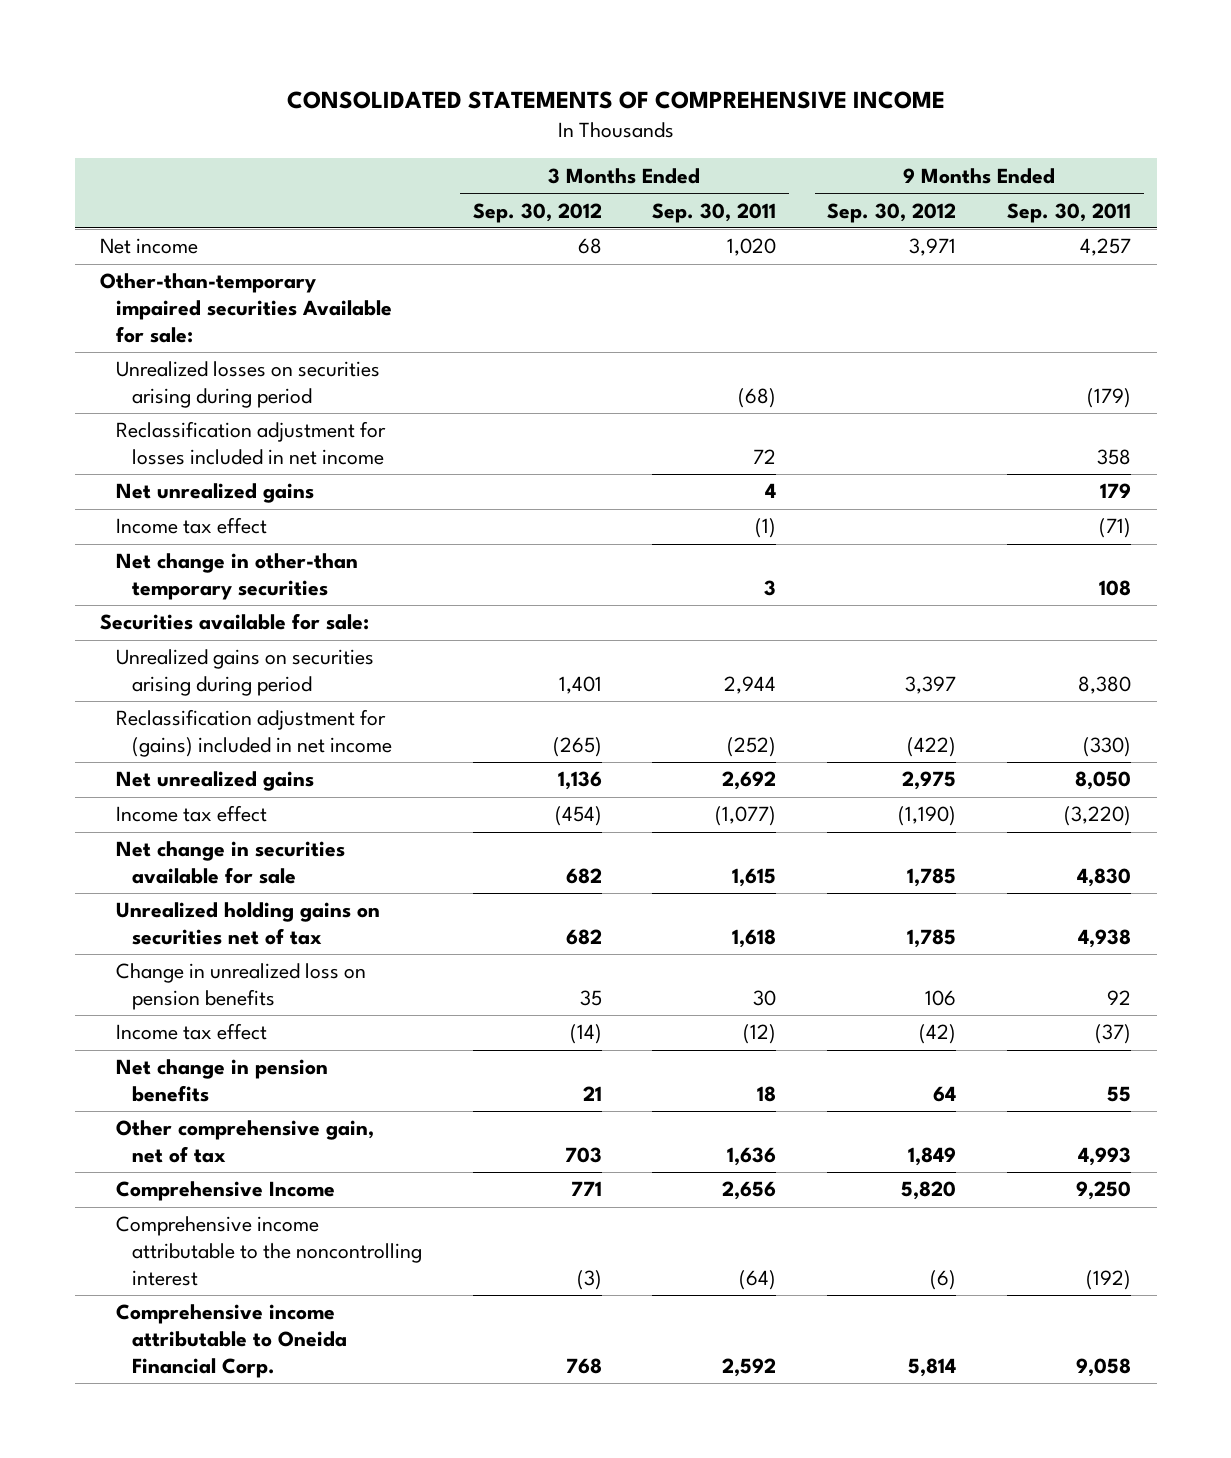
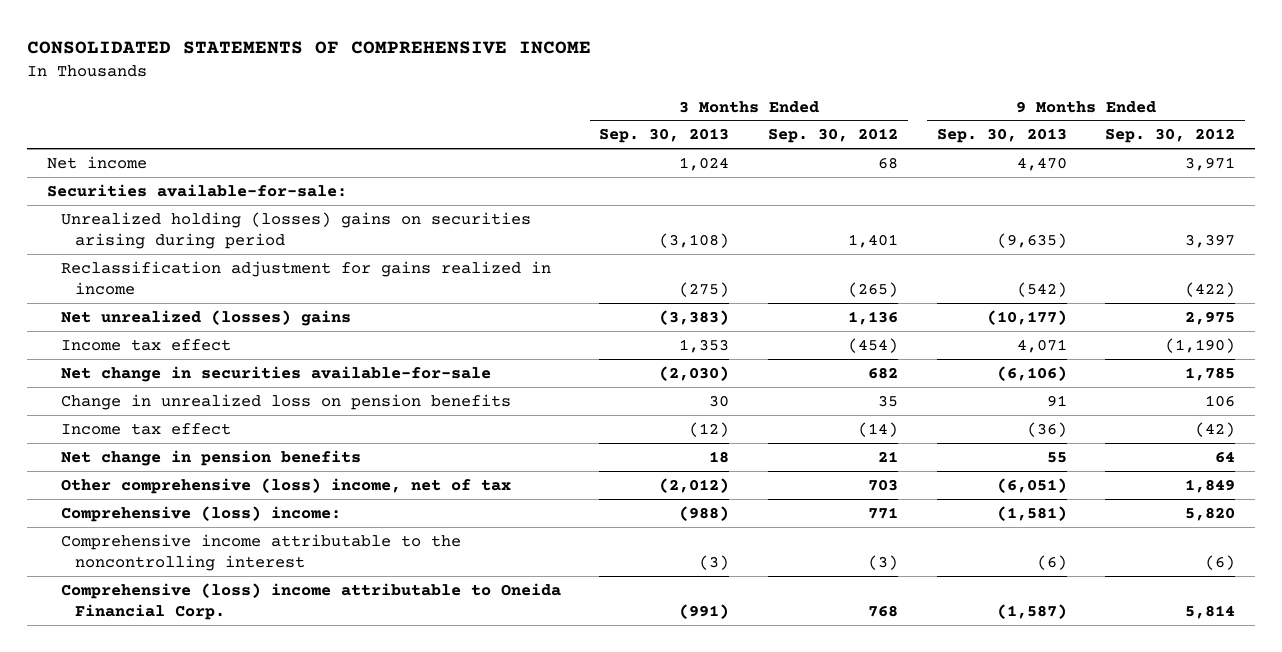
- | 3 Months Ended Sep. 30, 2012 | 3 Months Ended Sep. 30, 2011 | 9 Months Ended Sep. 30, 2012 | 9 Months Ended Sep. 30, 2011
+ | 3 Months Ended Sep. 30, 2013 | 3 Months Ended Sep. 30, 2012 | 9 Months Ended Sep. 30, 2013 | 9 Months Ended Sep. 30, 2012
- Other-than-temporary impaired securities Available for sale:
- Unrealized losses on securities arising during period | | (68) | | (179)
- Reclassification adjustment for losses included in net income | | 72 | | 358
- Net unrealized gains | | 4 | | 179
- Income tax effect | | (1) | | (71)
- Net change in other-than temporary securities | | 3 | | 108
- Securities available for sale:
- Unrealized gains on securities arising during period | 1,401 | 2,944 | 3,397 | 8,380
- Reclassification adjustment for (gains) included in net income | (265) | (252) | (422) | (330)
- Net unrealized gains | 1,136 | 2,692 | 2,975 | 8,050
+ Securities available-for-sale:
+ Unrealized holding (losses) gains on securities arising during period | (3,108) | 1,401 | (9,635) | 3,397
+ Reclassification adjustment for gains realized in income | (275) | (265) | (542) | (422)
+ Net unrealized (losses) gains | (3,383) | 1,136 | (10,177) | 2,975
- Net change in securities available for sale | 682 | 1,615 | 1,785 | 4,830
- Unrealized holding gains on securities net of tax | 682 | 1,618 | 1,785 | 4,938
+ Net change in securities available-for-sale | (2,030) | 682 | (6,106) | 1,785
- Other comprehensive gain, net of tax | 703 | 1,636 | 1,849 | 4,993
- Comprehensive Income | 771 | 2,656 | 5,820 | 9,250
+ Other comprehensive (loss) income, net of tax | (2,012) | 703 | (6,051) | 1,849
+ Comprehensive (loss) income: | (988) | 771 | (1,581) | 5,820
- Comprehensive income attributable to Oneida Financial Corp. | 768 | 2,592 | 5,814 | 9,058
+ Comprehensive (loss) income attributable to Oneida Financial Corp. | (991) | 768 | (1,587) | 5,814

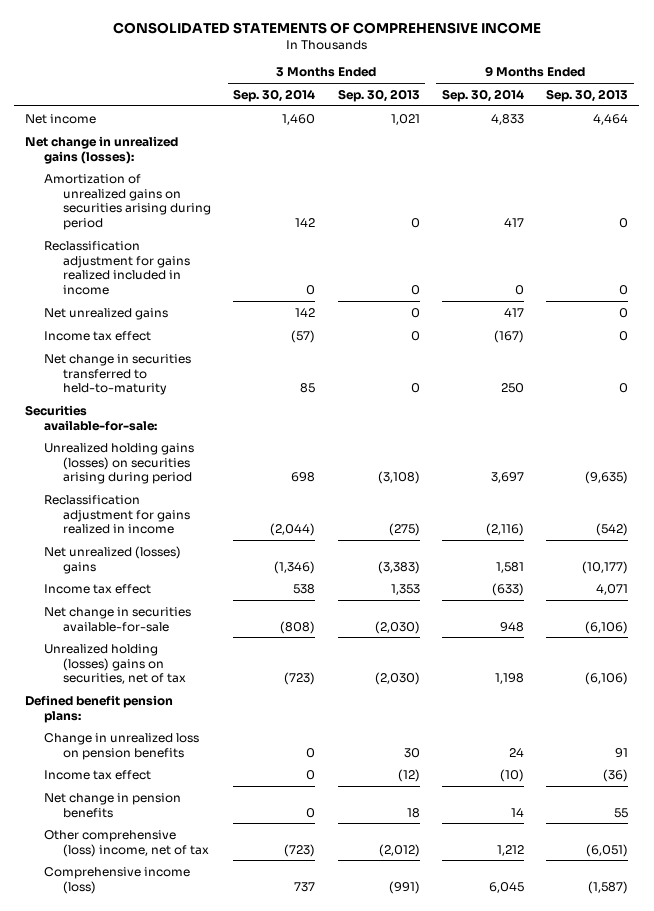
- | 3 Months Ended Sep. 30, 2013 | 3 Months Ended Sep. 30, 2012 | 9 Months Ended Sep. 30, 2013 | 9 Months Ended Sep. 30, 2012
+ | 3 Months Ended Sep. 30, 2014 | 3 Months Ended Sep. 30, 2013 | 9 Months Ended Sep. 30, 2014 | 9 Months Ended Sep. 30, 2013
- Net income | 1,024 | 68 | 4,470 | 3,971
+ Net income | 1,460 | 1,021 | 4,833 | 4,464
+ Net change in unrealized gains (losses):
+ Amortization of unrealized gains on securities arising during period | 142 | 0 | 417 | 0
+ Reclassification adjustment for gains realized included in income | 0 | 0 | 0 | 0
+ Net unrealized gains | 142 | 0 | 417 | 0
+ Income tax effect | (57) | 0 | (167) | 0
+ Net change in securities transferred to held-to-maturity | 85 | 0 | 250 | 0
- Unrealized holding (losses) gains on securities arising during period | (3,108) | 1,401 | (9,635) | 3,397
+ Unrealized holding gains (losses) on securities arising during period | 698 | (3,108) | 3,697 | (9,635)
+ Unrealized holding (losses) gains on securities, net of tax | (723) | (2,030) | 1,198 | (6,106)
+ Defined benefit pension plans:
- Comprehensive (loss) income: | (988) | 771 | (1,581) | 5,820
- Comprehensive income attributable to the noncontrolling interest | (3) | (3) | (6) | (6)
- Comprehensive (loss) income attributable to Oneida Financial Corp. | (991) | 768 | (1,587) | 5,814
+ Comprehensive income (loss) | 737 | (991) | 6,045 | (1,587)

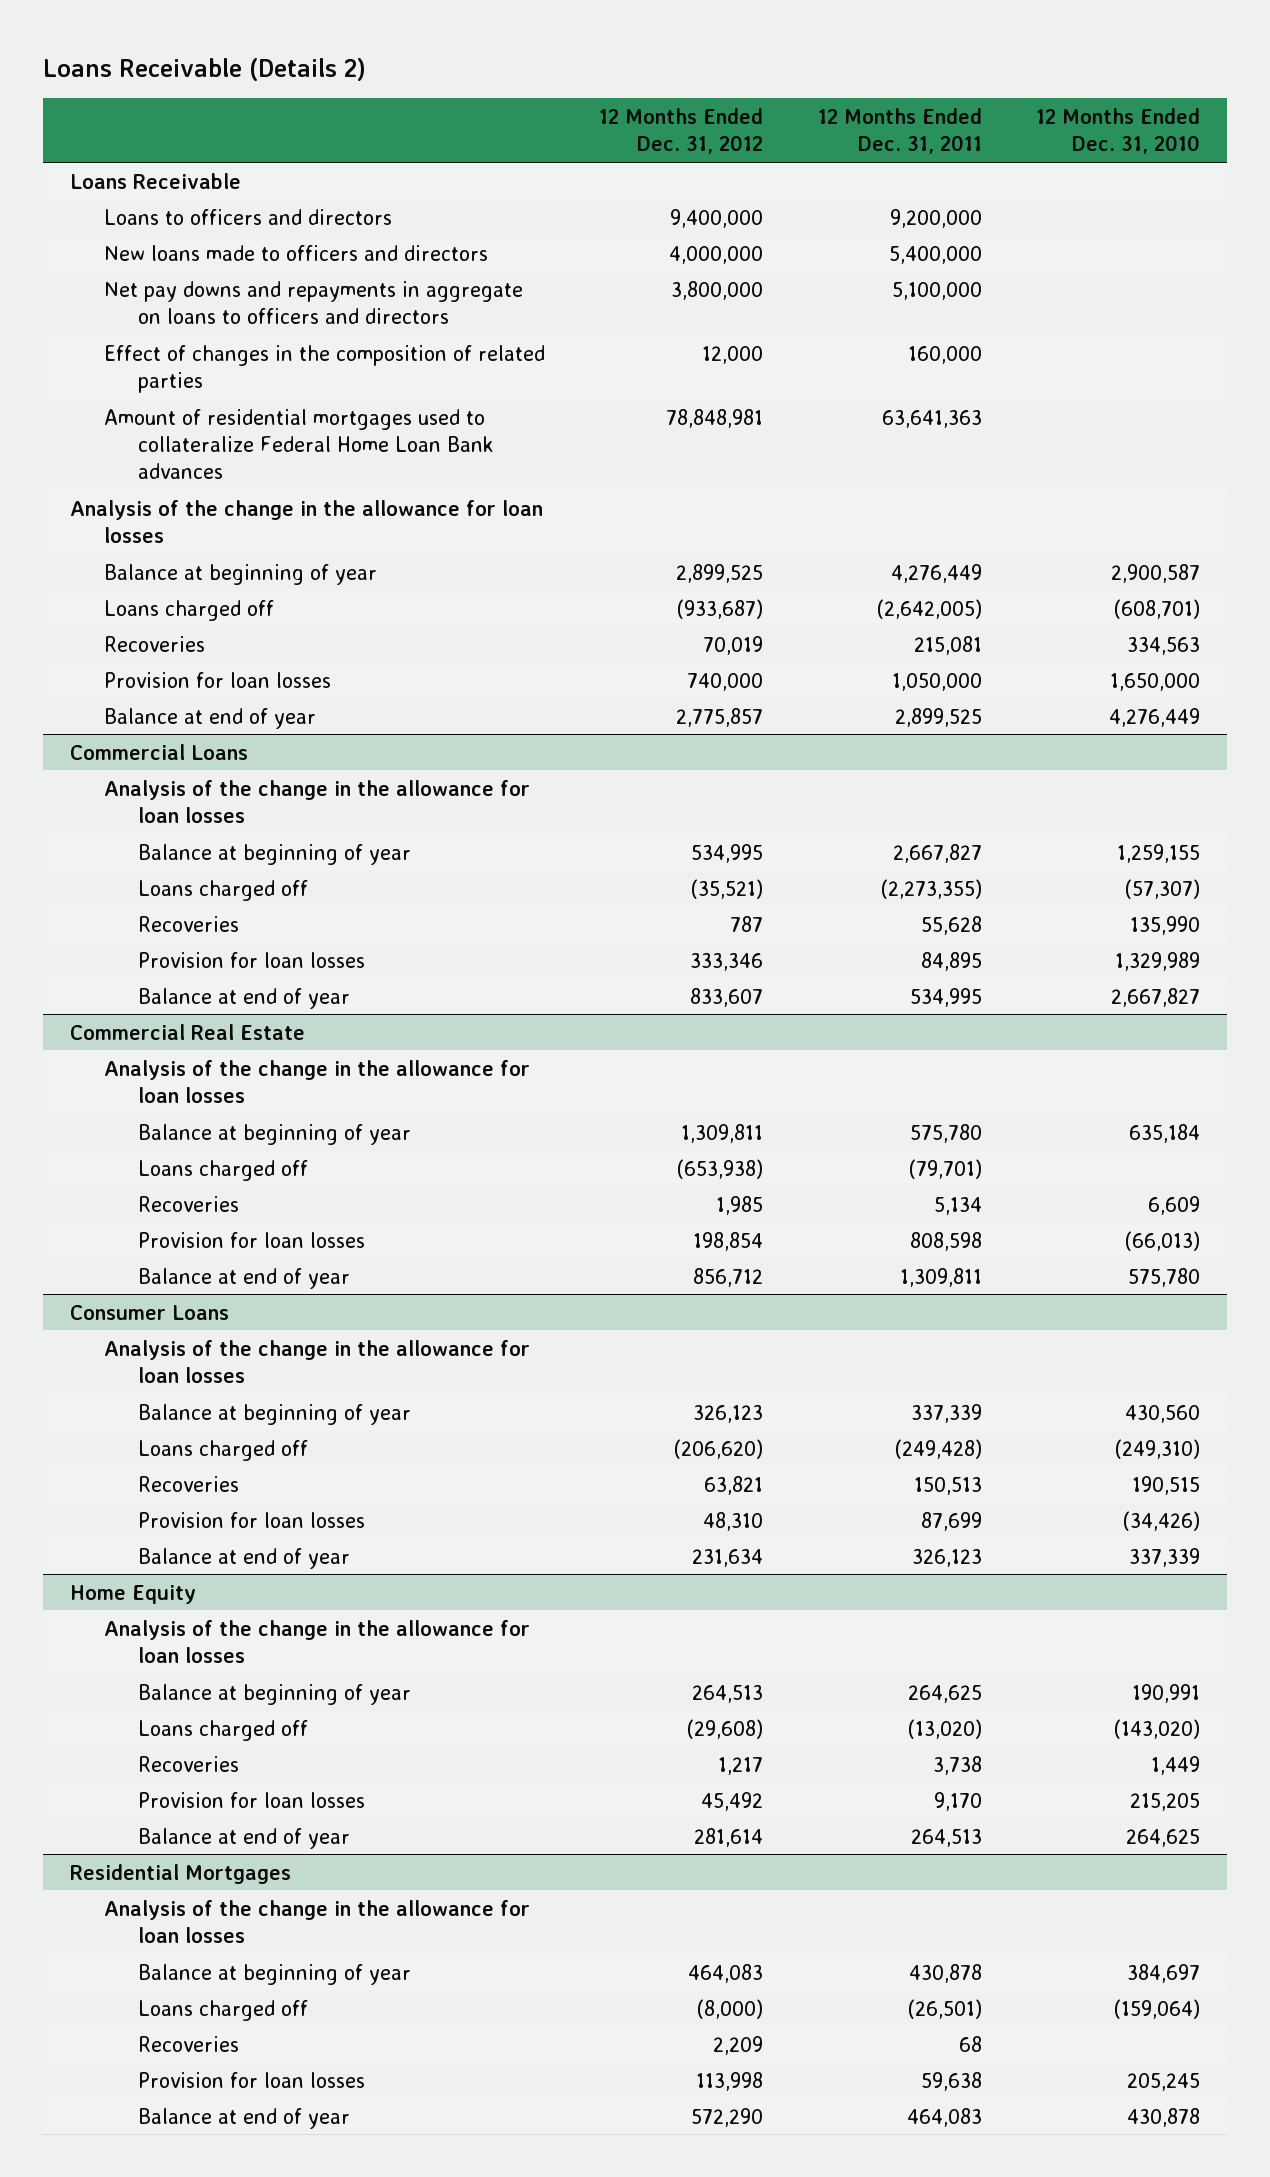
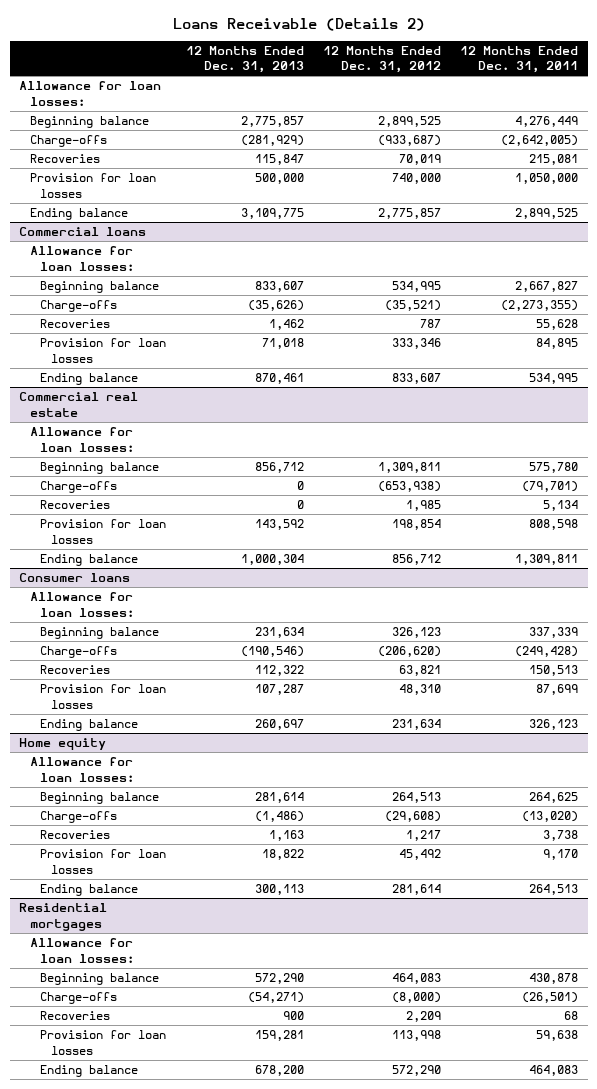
- | 12 Months Ended Dec. 31, 2012 | 12 Months Ended Dec. 31, 2011 | 12 Months Ended Dec. 31, 2010
+ | 12 Months Ended Dec. 31, 2013 | 12 Months Ended Dec. 31, 2012 | 12 Months Ended Dec. 31, 2011
- Loans Receivable
- Loans to officers and directors | 9,400,000 | 9,200,000 |
- New loans made to officers and directors | 4,000,000 | 5,400,000 |
- Net pay downs and repayments in aggregate on loans to officers and directors | 3,800,000 | 5,100,000 |
- Effect of changes in the composition of related parties | 12,000 | 160,000 |
- Amount of residential mortgages used to collateralize Federal Home Loan Bank advances | 78,848,981 | 63,641,363 |
- Analysis of the change in the allowance for loan losses
- Balance at beginning of year | 2,899,525 | 4,276,449 | 2,900,587
- Loans charged off | (933,687) | (2,642,005) | (608,701)
+ Allowance for loan losses:
+ Beginning balance | 2,775,857 | 2,899,525 | 4,276,449
+ Charge-offs | (281,929) | (933,687) | (2,642,005)
- Balance at end of year | 2,775,857 | 2,899,525 | 4,276,449
- Commercial Loans
- Analysis of the change in the allowance for loan losses
- Balance at beginning of year | 534,995 | 2,667,827 | 1,259,155
- Loans charged off | (35,521) | (2,273,355) | (57,307)
+ Ending balance | 3,109,775 | 2,775,857 | 2,899,525
+ Commercial loans
+ Allowance for loan losses:
+ Beginning balance | 833,607 | 534,995 | 2,667,827
+ Charge-offs | (35,626) | (35,521) | (2,273,355)
- Balance at end of year | 833,607 | 534,995 | 2,667,827
- Commercial Real Estate
- Analysis of the change in the allowance for loan losses
- Balance at beginning of year | 1,309,811 | 575,780 | 635,184
- Loans charged off | (653,938) | (79,701) |
+ Ending balance | 870,461 | 833,607 | 534,995
+ Commercial real estate
+ Allowance for loan losses:
+ Beginning balance | 856,712 | 1,309,811 | 575,780
+ Charge-offs | 0 | (653,938) | (79,701)
- Balance at end of year | 856,712 | 1,309,811 | 575,780
- Consumer Loans
- Analysis of the change in the allowance for loan losses
- Balance at beginning of year | 326,123 | 337,339 | 430,560
- Loans charged off | (206,620) | (249,428) | (249,310)
+ Ending balance | 1,000,304 | 856,712 | 1,309,811
+ Consumer loans
+ Allowance for loan losses:
+ Beginning balance | 231,634 | 326,123 | 337,339
+ Charge-offs | (190,546) | (206,620) | (249,428)
- Balance at end of year | 231,634 | 326,123 | 337,339
- Home Equity
- Analysis of the change in the allowance for loan losses
- Balance at beginning of year | 264,513 | 264,625 | 190,991
- Loans charged off | (29,608) | (13,020) | (143,020)
+ Ending balance | 260,697 | 231,634 | 326,123
+ Home equity
+ Allowance for loan losses:
+ Beginning balance | 281,614 | 264,513 | 264,625
+ Charge-offs | (1,486) | (29,608) | (13,020)
- Balance at end of year | 281,614 | 264,513 | 264,625
- Residential Mortgages
- Analysis of the change in the allowance for loan losses
- Balance at beginning of year | 464,083 | 430,878 | 384,697
- Loans charged off | (8,000) | (26,501) | (159,064)
+ Ending balance | 300,113 | 281,614 | 264,513
+ Residential mortgages
+ Allowance for loan losses:
+ Beginning balance | 572,290 | 464,083 | 430,878
+ Charge-offs | (54,271) | (8,000) | (26,501)
- Balance at end of year | 572,290 | 464,083 | 430,878
+ Ending balance | 678,200 | 572,290 | 464,083

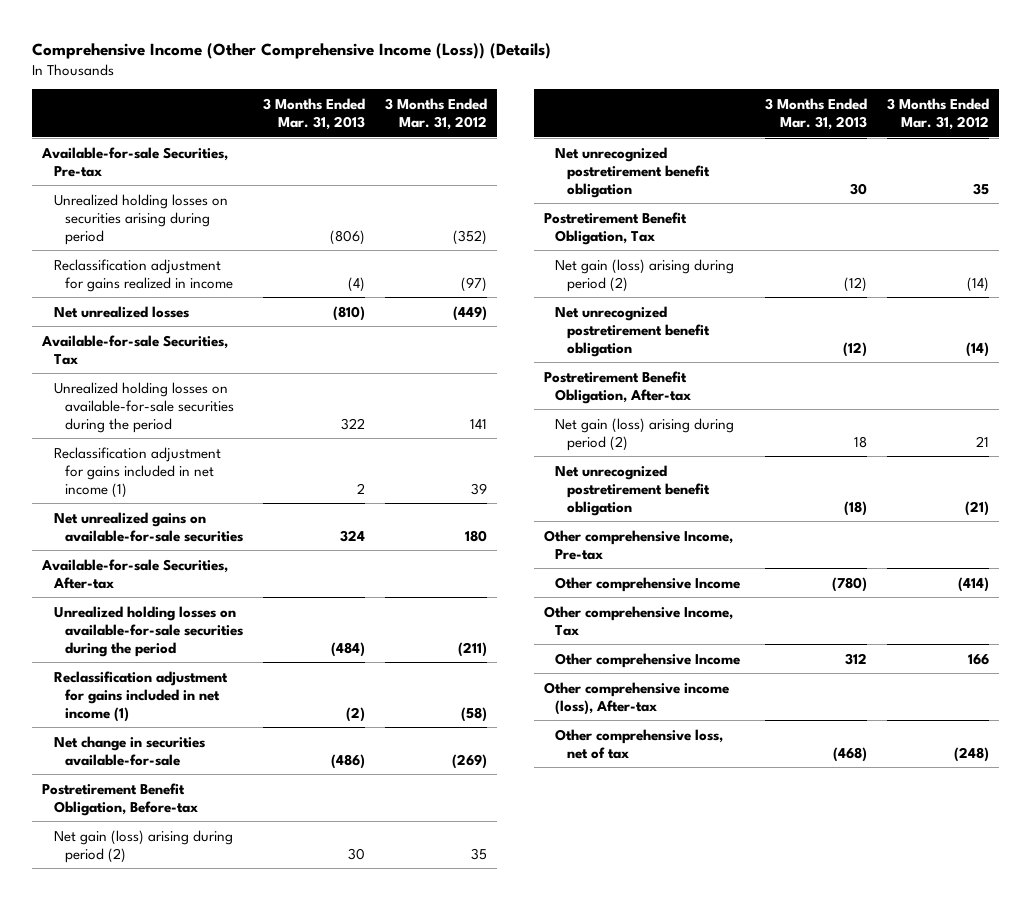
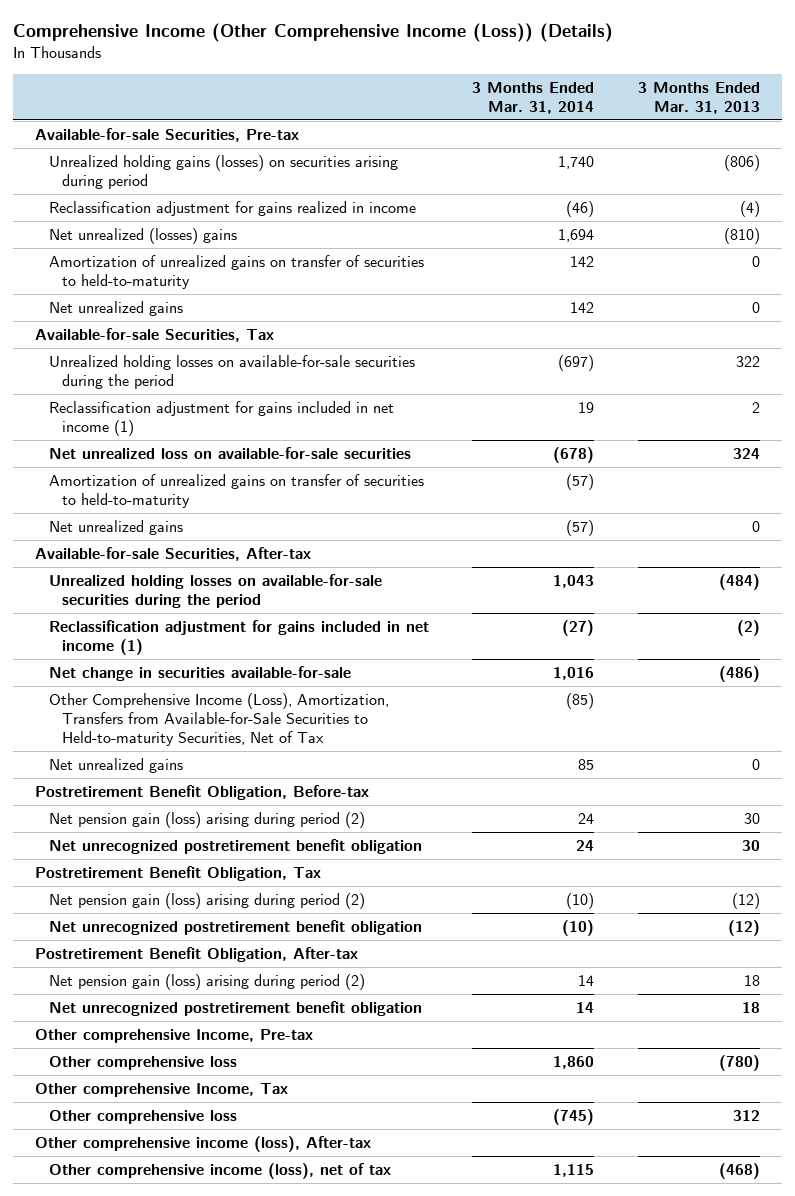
- | 3 Months Ended Mar. 31, 2013 | 3 Months Ended Mar. 31, 2012
+ | 3 Months Ended Mar. 31, 2014 | 3 Months Ended Mar. 31, 2013
- Unrealized holding losses on securities arising during period | (806) | (352)
+ Unrealized holding gains (losses) on securities arising during period | 1,740 | (806)
- Net unrealized losses | (810) | (449)
+ Net unrealized (losses) gains | 1,694 | (810)
+ Amortization of unrealized gains on transfer of securities to held-to-maturity | 142 | 0
+ Net unrealized gains | 142 | 0
- Net unrealized gains on available-for-sale securities | 324 | 180
+ Net unrealized loss on available-for-sale securities | (678) | 324
+ Amortization of unrealized gains on transfer of securities to held-to-maturity | (57) |
+ Net unrealized gains | (57) | 0
+ Other Comprehensive Income (Loss), Amortization, Transfers from Available-for-Sale Securities to Held-to-maturity Securities, Net of Tax | (85) |
+ Net unrealized gains | 85 | 0
- Net gain (loss) arising during period (2) | 30 | 35
+ Net pension gain (loss) arising during period (2) | 24 | 30
- Net gain (loss) arising during period (2) | (12) | (14)
+ Net pension gain (loss) arising during period (2) | (10) | (12)
- Net gain (loss) arising during period (2) | 18 | 21
- Net unrecognized postretirement benefit obligation | (18) | (21)
+ Net pension gain (loss) arising during period (2) | 14 | 18
+ Net unrecognized postretirement benefit obligation | 14 | 18
- Other comprehensive Income | (780) | (414)
+ Other comprehensive loss | 1,860 | (780)
- Other comprehensive Income | 312 | 166
+ Other comprehensive loss | (745) | 312
- Other comprehensive loss, net of tax | (468) | (248)
+ Other comprehensive income (loss), net of tax | 1,115 | (468)

